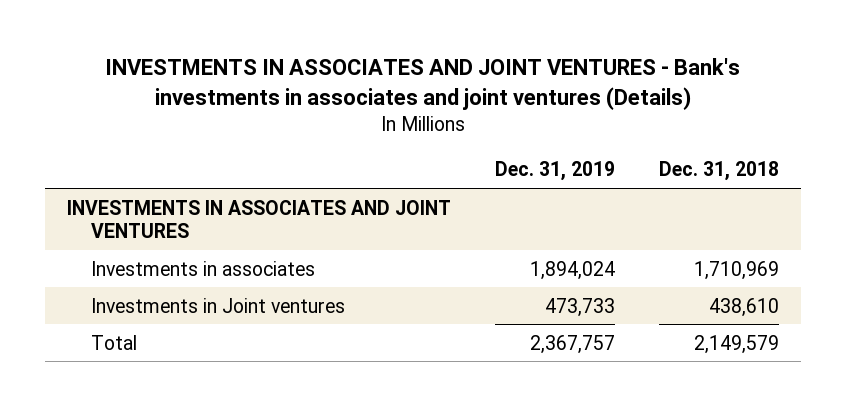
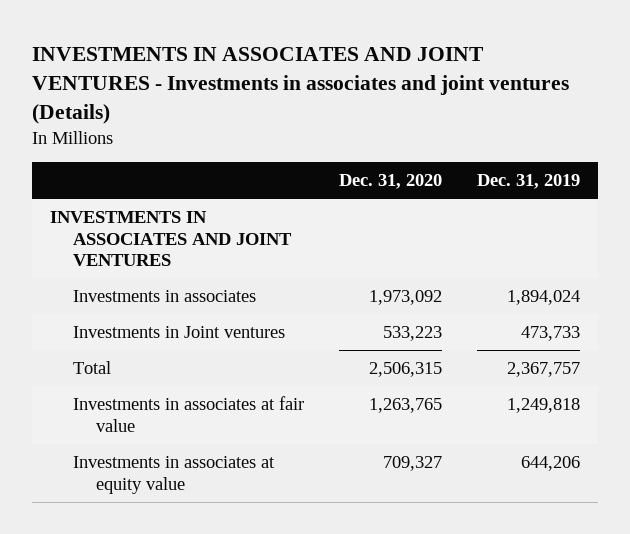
- INVESTMENTS IN ASSOCIATES AND JOINT VENTURES - Bank's investments in associates and joint ventures (Details)
+ INVESTMENTS IN ASSOCIATES AND JOINT VENTURES - Investments in associates and joint ventures (Details)
- | Dec. 31, 2019 | Dec. 31, 2018
+ | Dec. 31, 2020 | Dec. 31, 2019
+ Investments in associates at fair value | 1,263,765 | 1,249,818
+ Investments in associates at equity value | 709,327 | 644,206

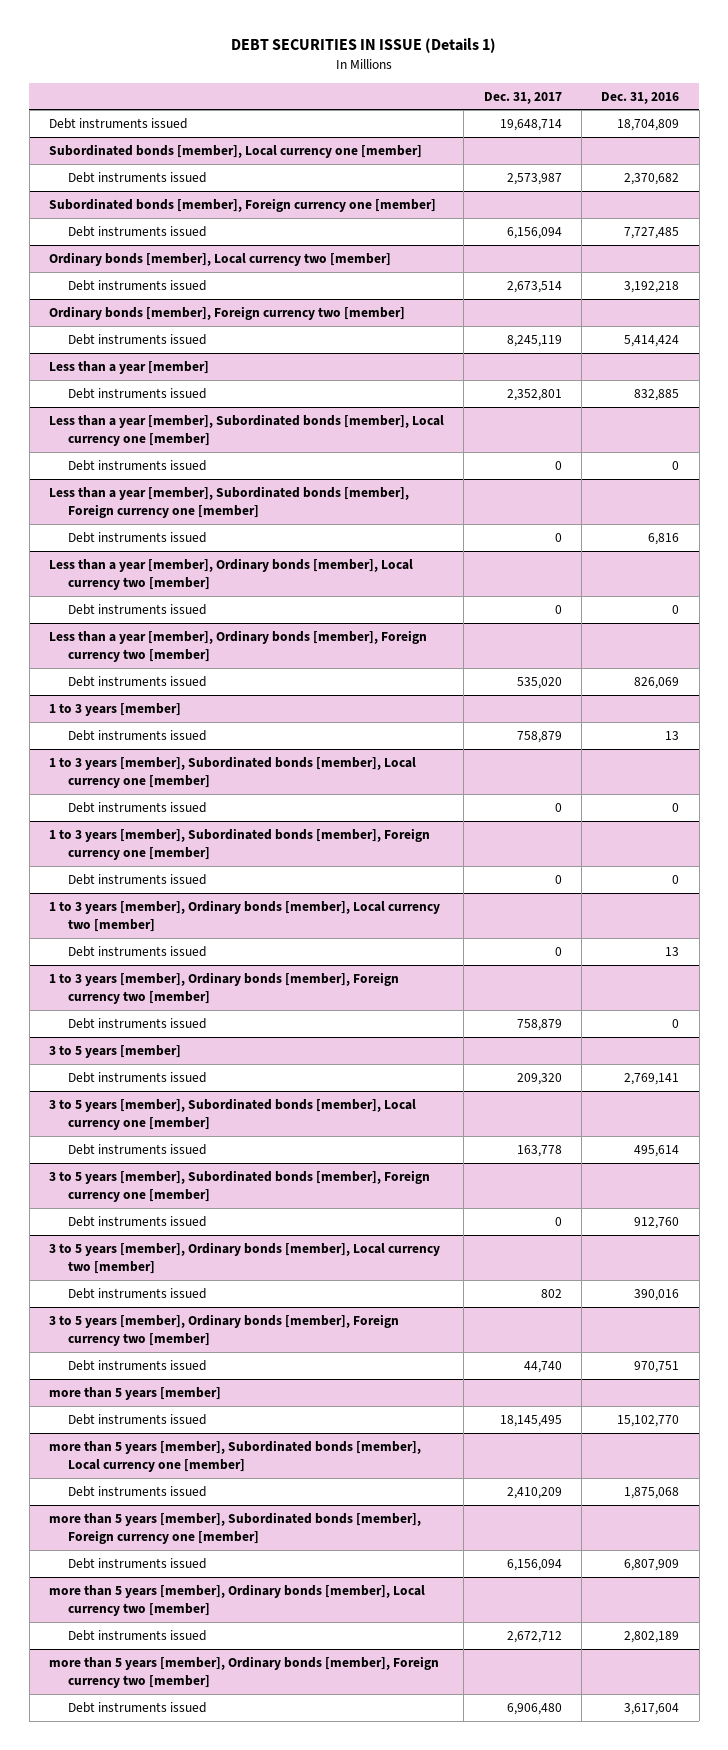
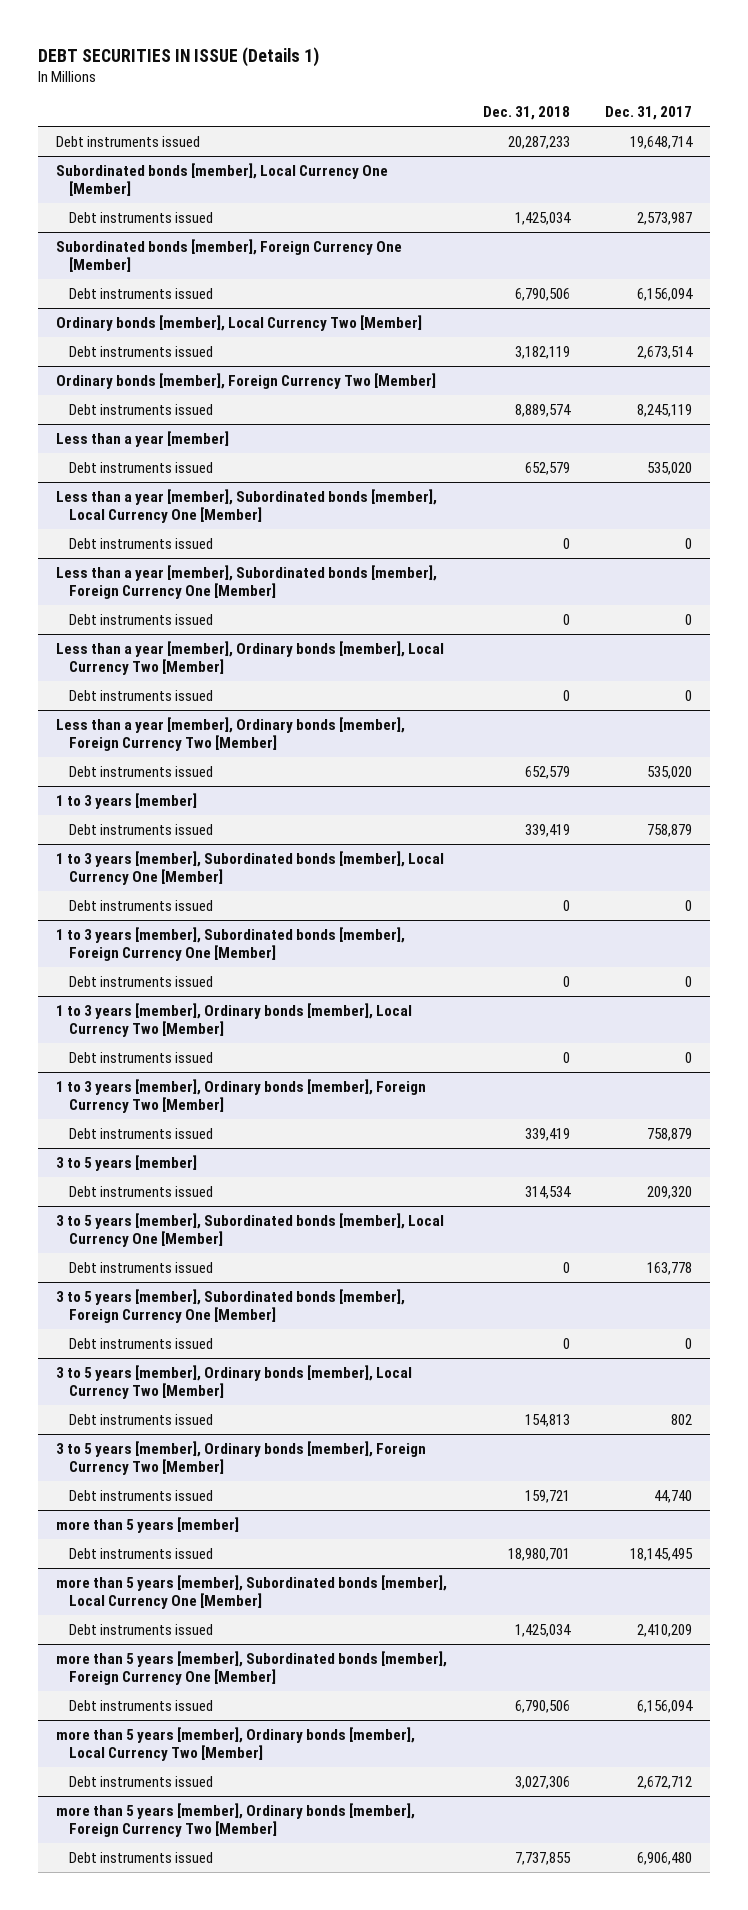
- | Dec. 31, 2017 | Dec. 31, 2016
+ | Dec. 31, 2018 | Dec. 31, 2017
- Subordinated bonds [member], Local currency one [member]
+ Subordinated bonds [member], Local Currency One [Member]
- Subordinated bonds [member], Foreign currency one [member]
+ Subordinated bonds [member], Foreign Currency One [Member]
- Ordinary bonds [member], Local currency two [member]
+ Ordinary bonds [member], Local Currency Two [Member]
- Ordinary bonds [member], Foreign currency two [member]
+ Ordinary bonds [member], Foreign Currency Two [Member]
@ Less than a year [member]
- Debt instruments issued | 2,352,801 | 832,885
- Less than a year [member], Subordinated bonds [member], Local currency one [member]
@ Less than a year [member]
+ Debt instruments issued | 652,579 | 535,020
+ Less than a year [member], Subordinated bonds [member], Local Currency One [Member]
- Less than a year [member], Subordinated bonds [member], Foreign currency one [member]
+ Less than a year [member], Subordinated bonds [member], Foreign Currency One [Member]
- Less than a year [member], Ordinary bonds [member], Local currency two [member]
+ Less than a year [member], Ordinary bonds [member], Local Currency Two [Member]
- Less than a year [member], Ordinary bonds [member], Foreign currency two [member]
+ Less than a year [member], Ordinary bonds [member], Foreign Currency Two [Member]
- 1 to 3 years [member], Subordinated bonds [member], Local currency one [member]
+ 1 to 3 years [member], Subordinated bonds [member], Local Currency One [Member]
- 1 to 3 years [member], Subordinated bonds [member], Foreign currency one [member]
+ 1 to 3 years [member], Subordinated bonds [member], Foreign Currency One [Member]
- 1 to 3 years [member], Ordinary bonds [member], Local currency two [member]
+ 1 to 3 years [member], Ordinary bonds [member], Local Currency Two [Member]
- 1 to 3 years [member], Ordinary bonds [member], Foreign currency two [member]
+ 1 to 3 years [member], Ordinary bonds [member], Foreign Currency Two [Member]
- 3 to 5 years [member], Subordinated bonds [member], Local currency one [member]
+ 3 to 5 years [member], Subordinated bonds [member], Local Currency One [Member]
- 3 to 5 years [member], Subordinated bonds [member], Foreign currency one [member]
+ 3 to 5 years [member], Subordinated bonds [member], Foreign Currency One [Member]
- 3 to 5 years [member], Ordinary bonds [member], Local currency two [member]
+ 3 to 5 years [member], Ordinary bonds [member], Local Currency Two [Member]
- 3 to 5 years [member], Ordinary bonds [member], Foreign currency two [member]
+ 3 to 5 years [member], Ordinary bonds [member], Foreign Currency Two [Member]
- more than 5 years [member], Subordinated bonds [member], Local currency one [member]
+ more than 5 years [member], Subordinated bonds [member], Local Currency One [Member]
- more than 5 years [member], Subordinated bonds [member], Foreign currency one [member]
+ more than 5 years [member], Subordinated bonds [member], Foreign Currency One [Member]
- more than 5 years [member], Ordinary bonds [member], Local currency two [member]
+ more than 5 years [member], Ordinary bonds [member], Local Currency Two [Member]
- more than 5 years [member], Ordinary bonds [member], Foreign currency two [member]
+ more than 5 years [member], Ordinary bonds [member], Foreign Currency Two [Member]

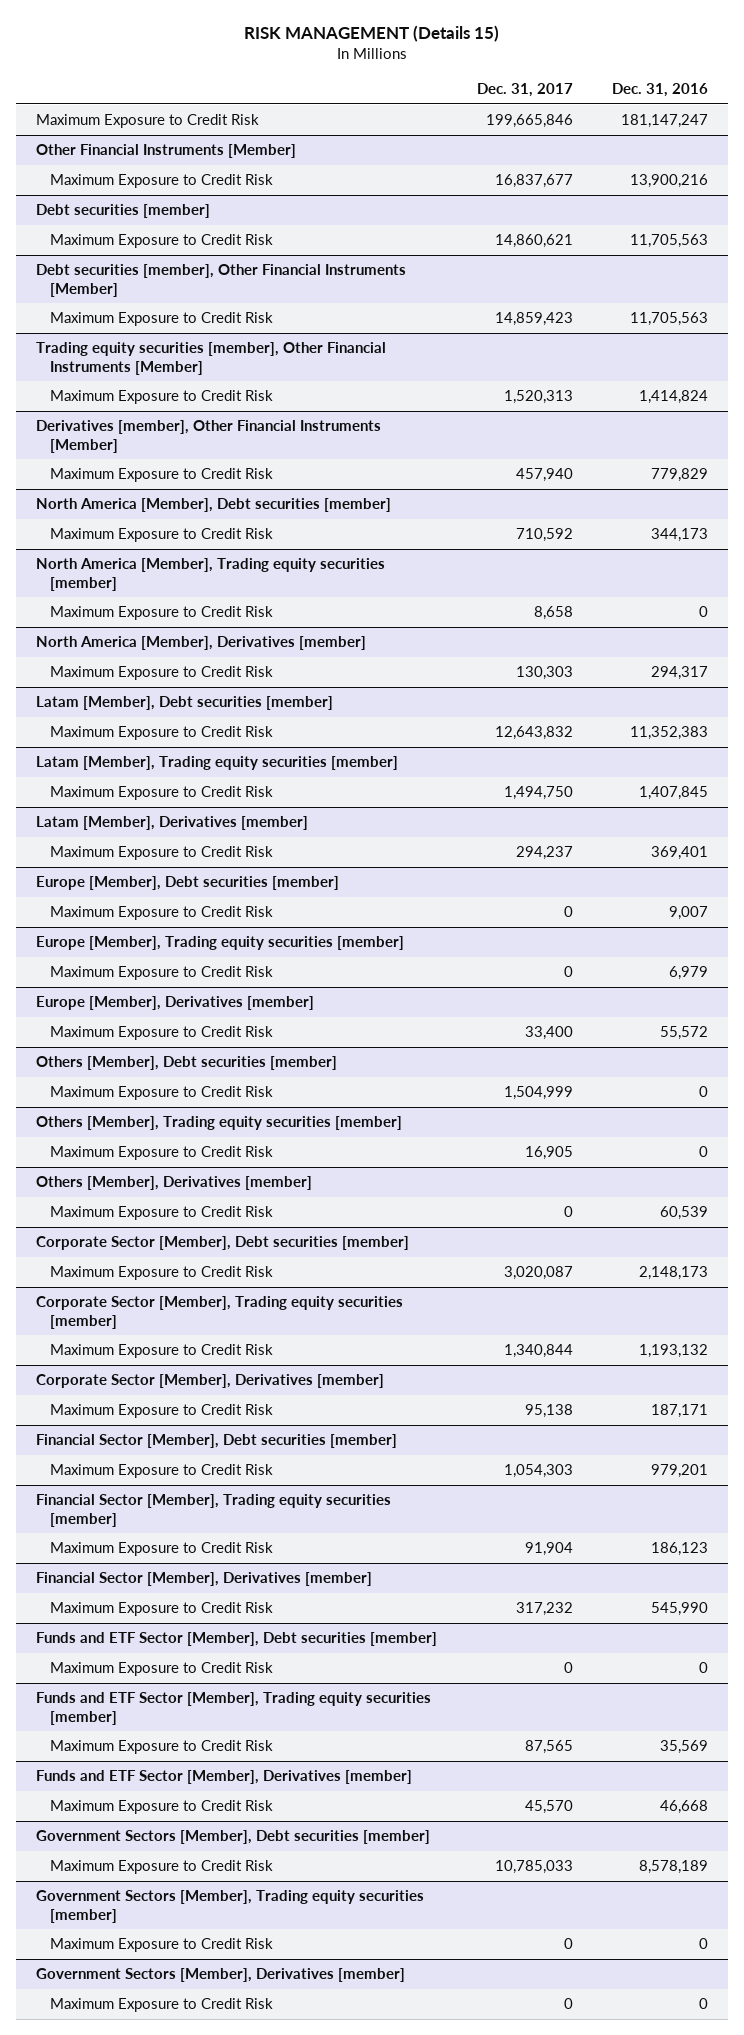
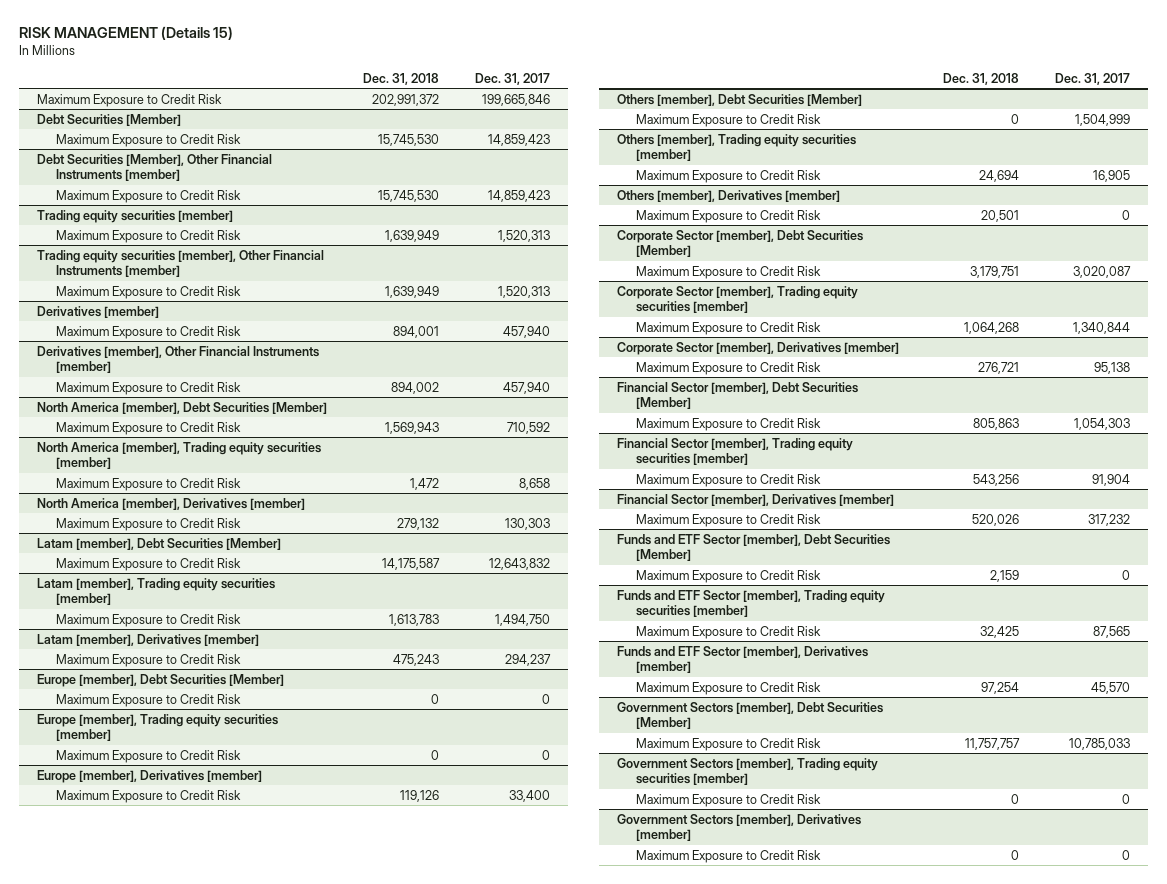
- | Dec. 31, 2017 | Dec. 31, 2016
+ | Dec. 31, 2018 | Dec. 31, 2017
- Other Financial Instruments [Member]
- Maximum Exposure to Credit Risk | 16,837,677 | 13,900,216
- Debt securities [member]
- Maximum Exposure to Credit Risk | 14,860,621 | 11,705,563
- Debt securities [member], Other Financial Instruments [Member]
+ Debt Securities [Member]
- Trading equity securities [member], Other Financial Instruments [Member]
+ Debt Securities [Member], Other Financial Instruments [member]
+ Maximum Exposure to Credit Risk | 15,745,530 | 14,859,423
+ Trading equity securities [member]
- Derivatives [member], Other Financial Instruments [Member]
+ Trading equity securities [member], Other Financial Instruments [member]
+ Maximum Exposure to Credit Risk | 1,639,949 | 1,520,313
+ Derivatives [member]
- North America [Member], Debt securities [member]
+ Derivatives [member], Other Financial Instruments [member]
+ Maximum Exposure to Credit Risk | 894,002 | 457,940
+ North America [member], Debt Securities [Member]
- North America [Member], Trading equity securities [member]
+ North America [member], Trading equity securities [member]
- North America [Member], Derivatives [member]
+ North America [member], Derivatives [member]
- Latam [Member], Debt securities [member]
+ Latam [member], Debt Securities [Member]
- Latam [Member], Trading equity securities [member]
+ Latam [member], Trading equity securities [member]
- Latam [Member], Derivatives [member]
+ Latam [member], Derivatives [member]
- Europe [Member], Debt securities [member]
+ Europe [member], Debt Securities [Member]
- Europe [Member], Trading equity securities [member]
+ Europe [member], Trading equity securities [member]
- Europe [Member], Derivatives [member]
+ Europe [member], Derivatives [member]
- Others [Member], Debt securities [member]
+ Others [member], Debt Securities [Member]
- Others [Member], Trading equity securities [member]
+ Others [member], Trading equity securities [member]
- Others [Member], Derivatives [member]
+ Others [member], Derivatives [member]
- Corporate Sector [Member], Debt securities [member]
+ Corporate Sector [member], Debt Securities [Member]
- Corporate Sector [Member], Trading equity securities [member]
+ Corporate Sector [member], Trading equity securities [member]
- Corporate Sector [Member], Derivatives [member]
+ Corporate Sector [member], Derivatives [member]
- Financial Sector [Member], Debt securities [member]
+ Financial Sector [member], Debt Securities [Member]
- Financial Sector [Member], Trading equity securities [member]
+ Financial Sector [member], Trading equity securities [member]
- Financial Sector [Member], Derivatives [member]
+ Financial Sector [member], Derivatives [member]
- Funds and ETF Sector [Member], Debt securities [member]
+ Funds and ETF Sector [member], Debt Securities [Member]
- Funds and ETF Sector [Member], Trading equity securities [member]
+ Funds and ETF Sector [member], Trading equity securities [member]
- Funds and ETF Sector [Member], Derivatives [member]
+ Funds and ETF Sector [member], Derivatives [member]
- Government Sectors [Member], Debt securities [member]
+ Government Sectors [member], Debt Securities [Member]
- Government Sectors [Member], Trading equity securities [member]
+ Government Sectors [member], Trading equity securities [member]
- Government Sectors [Member], Derivatives [member]
+ Government Sectors [member], Derivatives [member]

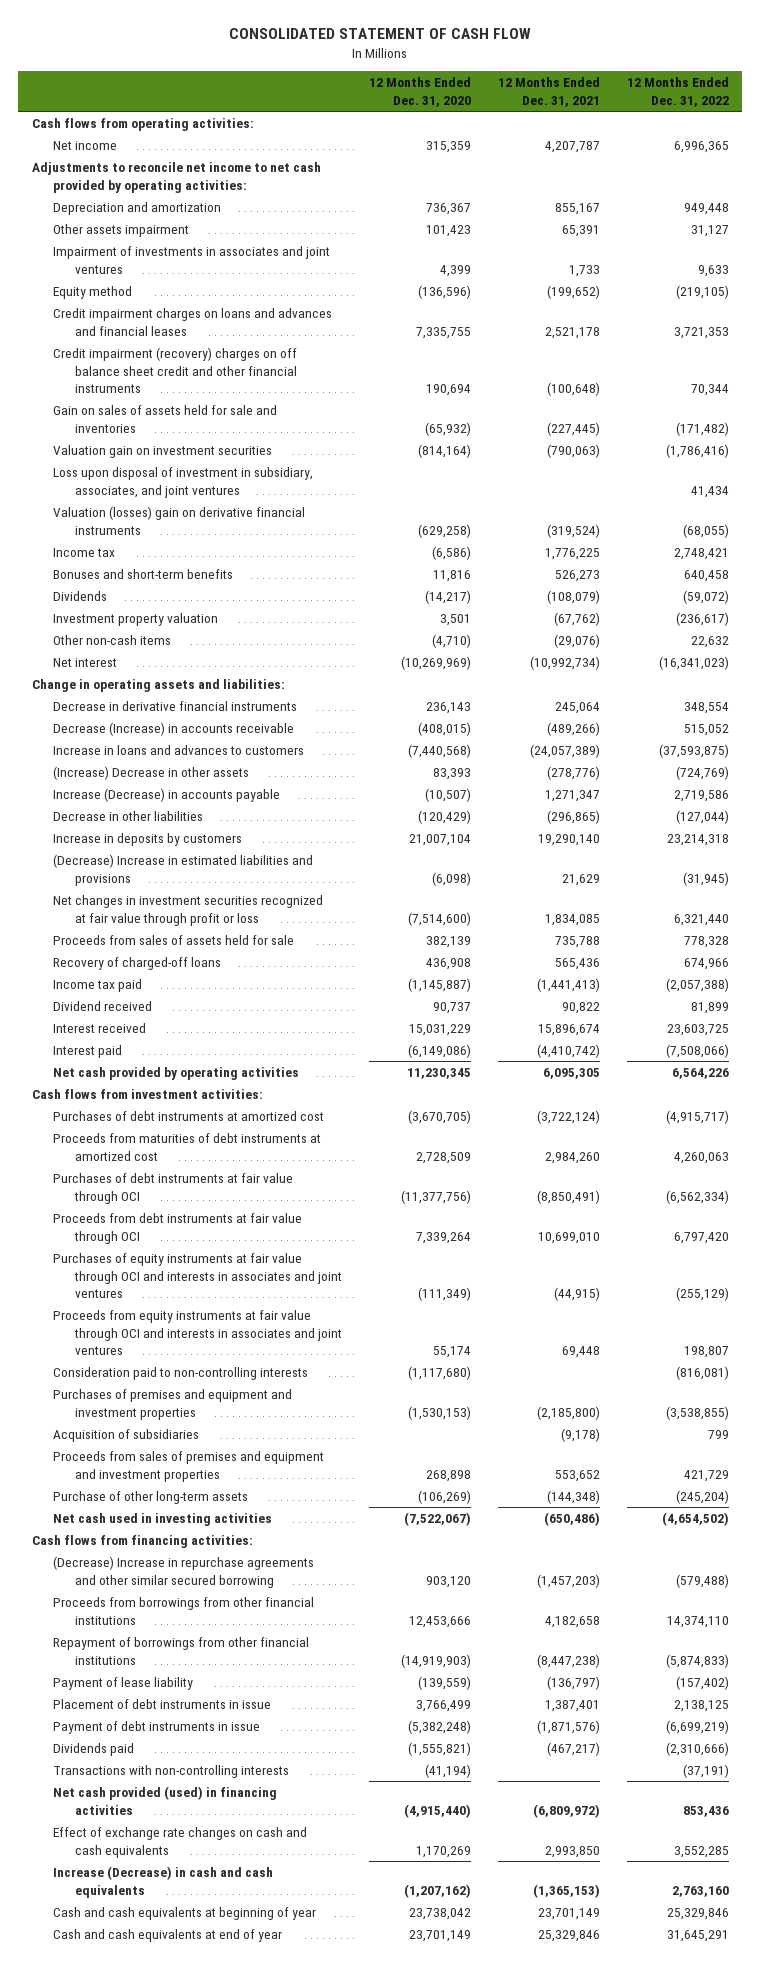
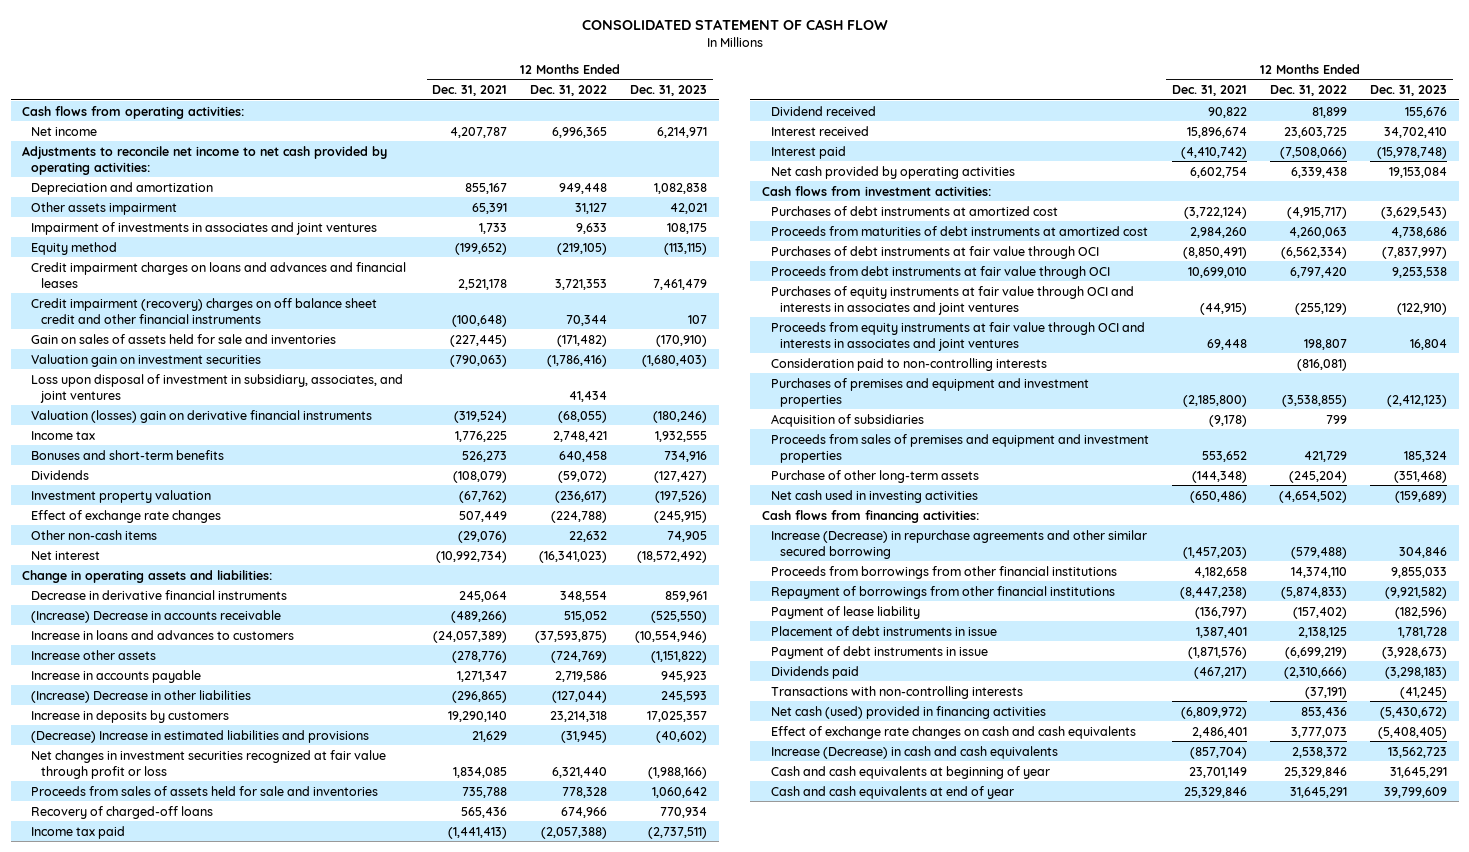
- | 12 Months Ended Dec. 31, 2020 | 12 Months Ended Dec. 31, 2021 | 12 Months Ended Dec. 31, 2022
+ | 12 Months Ended Dec. 31, 2021 | 12 Months Ended Dec. 31, 2022 | 12 Months Ended Dec. 31, 2023
+ Effect of exchange rate changes | 507,449 | (224,788) | (245,915)
- Decrease (Increase) in accounts receivable | (408,015) | (489,266) | 515,052
+ (Increase) Decrease in accounts receivable | (489,266) | 515,052 | (525,550)
- (Increase) Decrease in other assets | 83,393 | (278,776) | (724,769)
- Increase (Decrease) in accounts payable | (10,507) | 1,271,347 | 2,719,586
- Decrease in other liabilities | (120,429) | (296,865) | (127,044)
+ Increase other assets | (278,776) | (724,769) | (1,151,822)
+ Increase in accounts payable | 1,271,347 | 2,719,586 | 945,923
+ (Increase) Decrease in other liabilities | (296,865) | (127,044) | 245,593
- Proceeds from sales of assets held for sale | 382,139 | 735,788 | 778,328
+ Proceeds from sales of assets held for sale and inventories | 735,788 | 778,328 | 1,060,642
- Net cash provided by operating activities | 11,230,345 | 6,095,305 | 6,564,226
+ Net cash provided by operating activities | 6,602,754 | 6,339,438 | 19,153,084
- (Decrease) Increase in repurchase agreements and other similar secured borrowing | 903,120 | (1,457,203) | (579,488)
+ Increase (Decrease) in repurchase agreements and other similar secured borrowing | (1,457,203) | (579,488) | 304,846
- Net cash provided (used) in financing activities | (4,915,440) | (6,809,972) | 853,436
- Effect of exchange rate changes on cash and cash equivalents | 1,170,269 | 2,993,850 | 3,552,285
- Increase (Decrease) in cash and cash equivalents | (1,207,162) | (1,365,153) | 2,763,160
+ Net cash (used) provided in financing activities | (6,809,972) | 853,436 | (5,430,672)
+ Effect of exchange rate changes on cash and cash equivalents | 2,486,401 | 3,777,073 | (5,408,405)
+ Increase (Decrease) in cash and cash equivalents | (857,704) | 2,538,372 | 13,562,723

